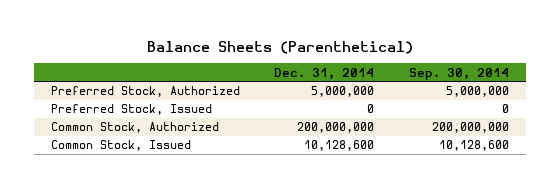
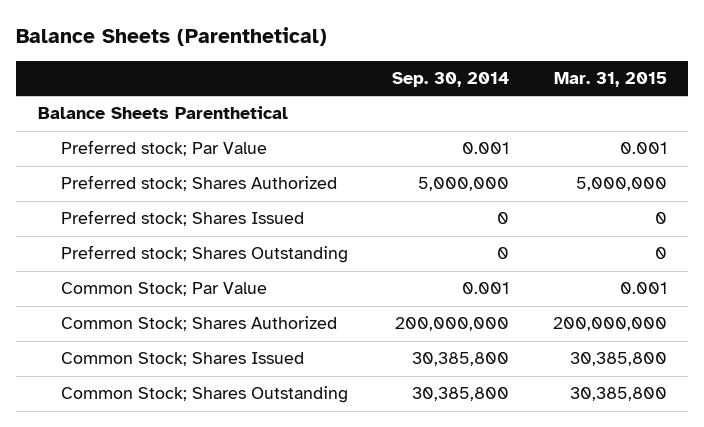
- | Dec. 31, 2014 | Sep. 30, 2014
+ | Sep. 30, 2014 | Mar. 31, 2015
- Preferred Stock, Authorized | 5,000,000 | 5,000,000
- Preferred Stock, Issued | 0 | 0
- Common Stock, Authorized | 200,000,000 | 200,000,000
- Common Stock, Issued | 10,128,600 | 10,128,600
+ Balance Sheets Parenthetical
+ Preferred stock; Par Value | 0.001 | 0.001
+ Preferred stock; Shares Authorized | 5,000,000 | 5,000,000
+ Preferred stock; Shares Issued | 0 | 0
+ Preferred stock; Shares Outstanding | 0 | 0
+ Common Stock; Par Value | 0.001 | 0.001
+ Common Stock; Shares Authorized | 200,000,000 | 200,000,000
+ Common Stock; Shares Issued | 30,385,800 | 30,385,800
+ Common Stock; Shares Outstanding | 30,385,800 | 30,385,800

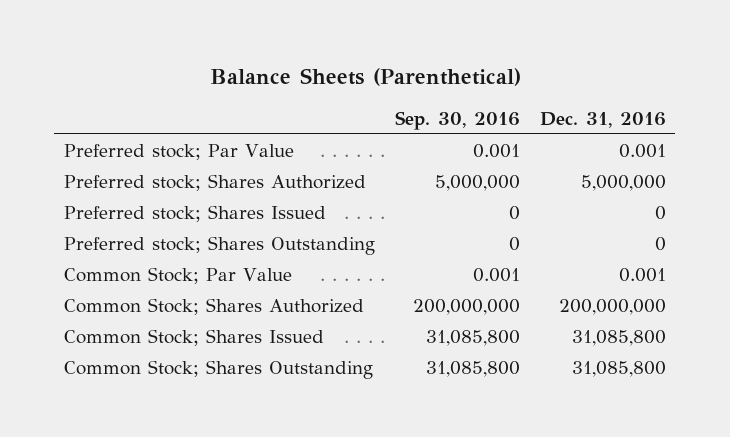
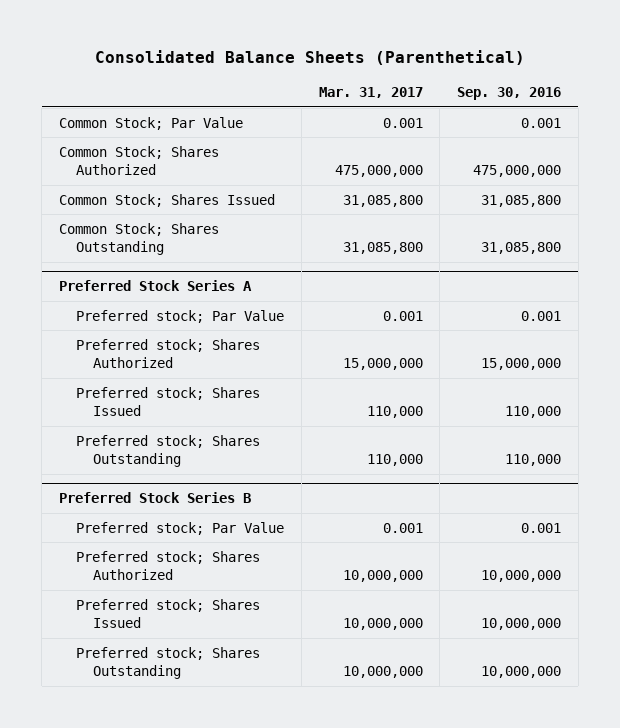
- Balance Sheets (Parenthetical)
+ Consolidated Balance Sheets (Parenthetical)
- | Sep. 30, 2016 | Dec. 31, 2016
+ | Mar. 31, 2017 | Sep. 30, 2016
- Preferred stock; Par Value | 0.001 | 0.001
- Preferred stock; Shares Authorized | 5,000,000 | 5,000,000
- Preferred stock; Shares Issued | 0 | 0
- Preferred stock; Shares Outstanding | 0 | 0
- Common Stock; Shares Authorized | 200,000,000 | 200,000,000
+ Common Stock; Shares Authorized | 475,000,000 | 475,000,000
+ Preferred Stock Series A
+ Preferred stock; Par Value | 0.001 | 0.001
+ Preferred stock; Shares Authorized | 15,000,000 | 15,000,000
+ Preferred stock; Shares Issued | 110,000 | 110,000
+ Preferred stock; Shares Outstanding | 110,000 | 110,000
+ Preferred Stock Series B
+ Preferred stock; Par Value | 0.001 | 0.001
+ Preferred stock; Shares Authorized | 10,000,000 | 10,000,000
+ Preferred stock; Shares Issued | 10,000,000 | 10,000,000
+ Preferred stock; Shares Outstanding | 10,000,000 | 10,000,000

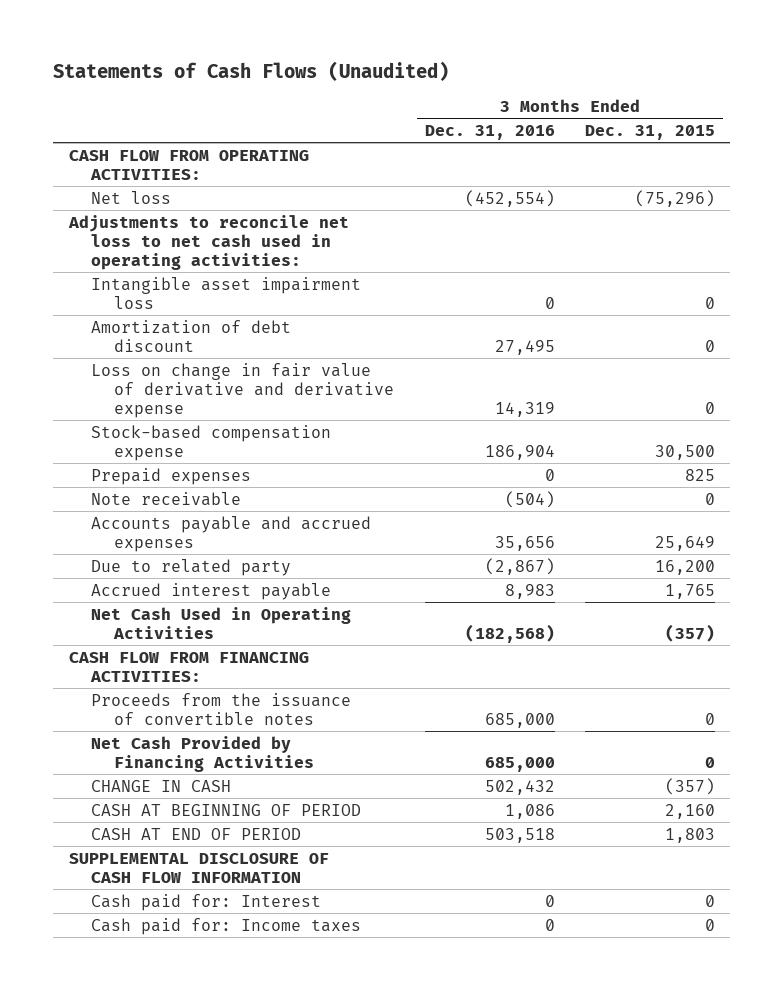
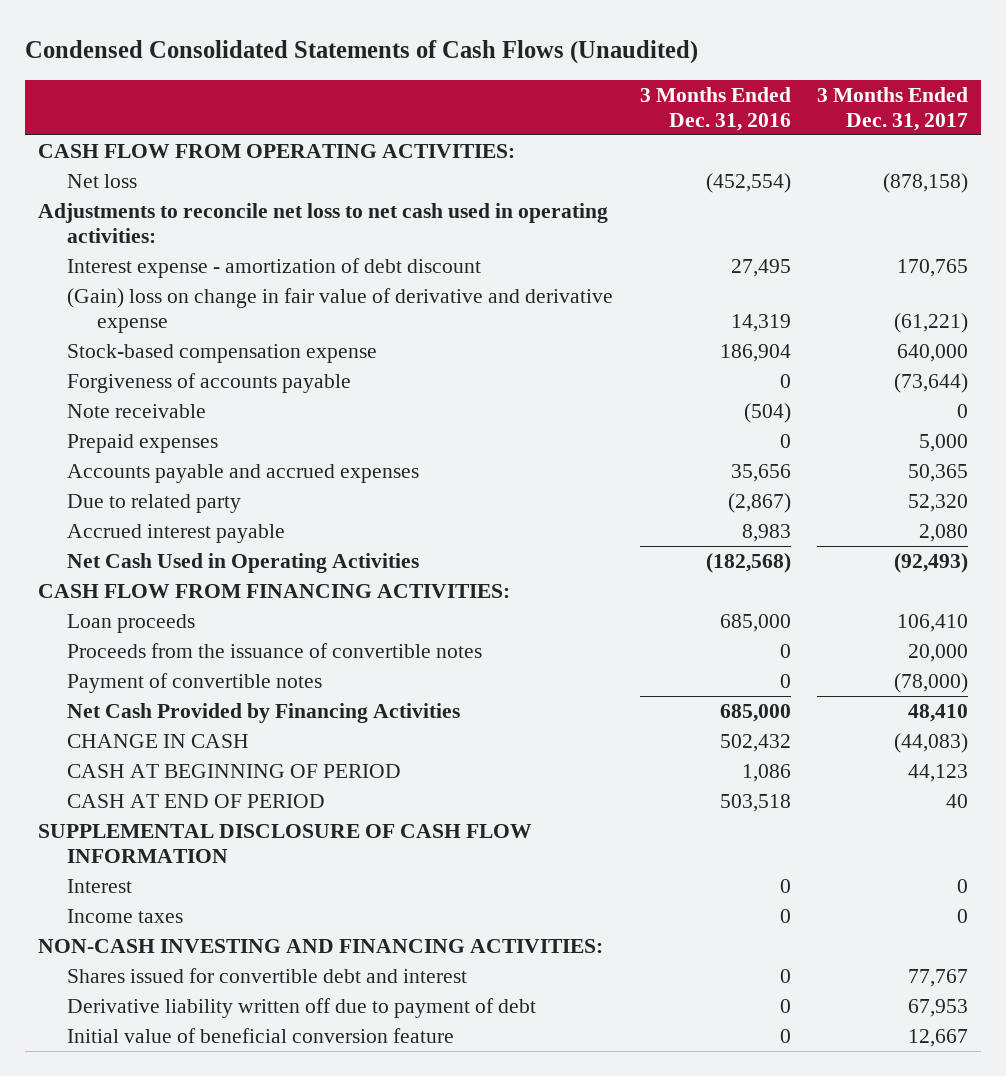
- Statements of Cash Flows (Unaudited)
+ Condensed Consolidated Statements of Cash Flows (Unaudited)
- | 3 Months Ended Dec. 31, 2016 | 3 Months Ended Dec. 31, 2015
+ | 3 Months Ended Dec. 31, 2016 | 3 Months Ended Dec. 31, 2017
- Intangible asset impairment loss | 0 | 0
- Amortization of debt discount | 27,495 | 0
- Loss on change in fair value of derivative and derivative expense | 14,319 | 0
+ Interest expense - amortization of debt discount | 27,495 | 170,765
+ (Gain) loss on change in fair value of derivative and derivative expense | 14,319 | (61,221)
+ Forgiveness of accounts payable | 0 | (73,644)
moved down: Prepaid expenses | 0 | 5,000
- Proceeds from the issuance of convertible notes | 685,000 | 0
+ Loan proceeds | 685,000 | 106,410
+ Proceeds from the issuance of convertible notes | 0 | 20,000
+ Payment of convertible notes | 0 | (78,000)
- Cash paid for: Interest | 0 | 0
- Cash paid for: Income taxes | 0 | 0
+ Interest | 0 | 0
+ Income taxes | 0 | 0
+ NON-CASH INVESTING AND FINANCING ACTIVITIES:
+ Shares issued for convertible debt and interest | 0 | 77,767
+ Derivative liability written off due to payment of debt | 0 | 67,953
+ Initial value of beneficial conversion feature | 0 | 12,667

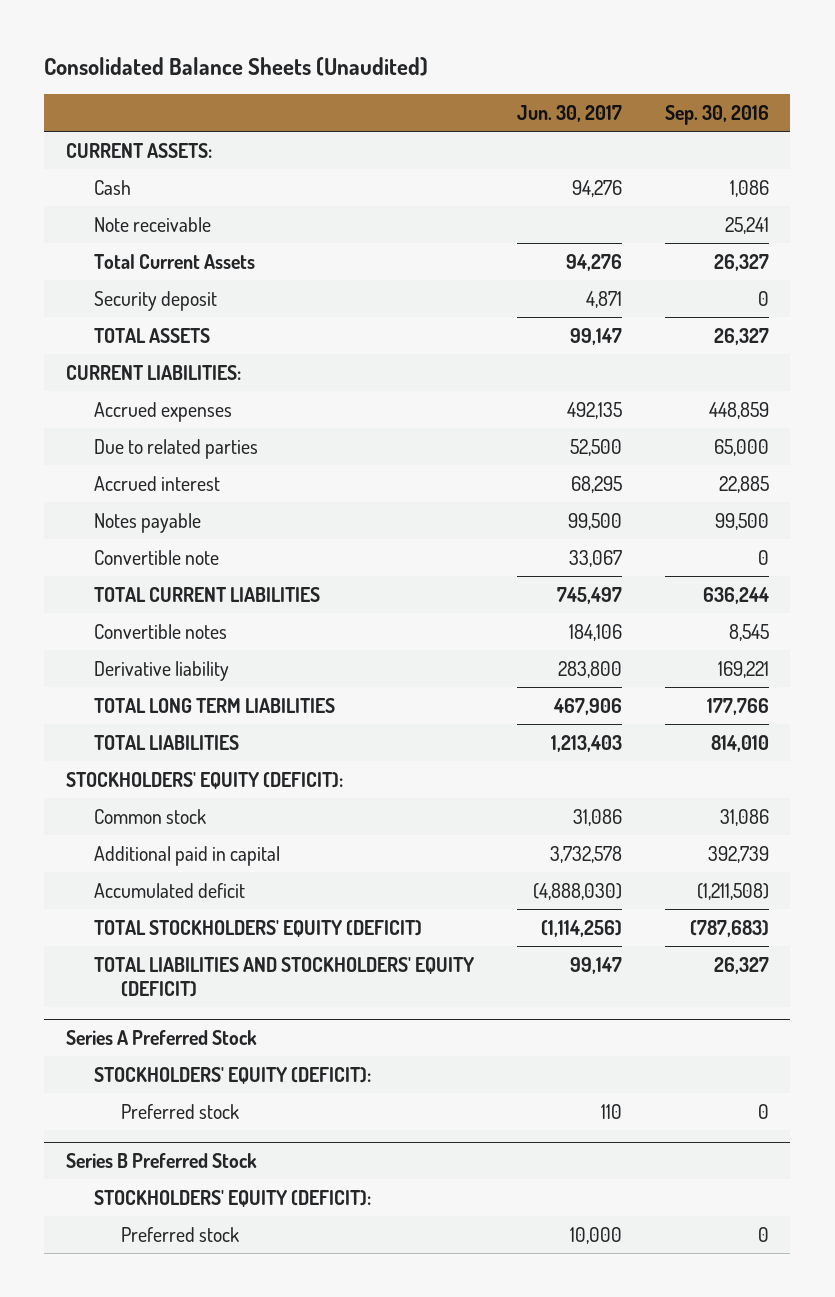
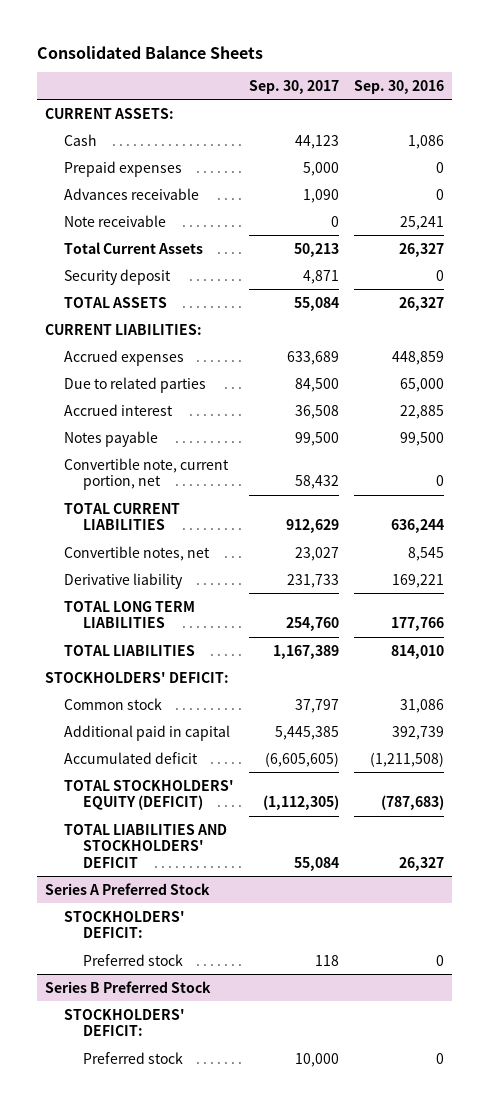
- Consolidated Balance Sheets (Unaudited)
+ Consolidated Balance Sheets
- | Jun. 30, 2017 | Sep. 30, 2016
+ | Sep. 30, 2017 | Sep. 30, 2016
+ Prepaid expenses | 5,000 | 0
+ Advances receivable | 1,090 | 0
- Convertible note | 33,067 | 0
+ Convertible note, current portion, net | 58,432 | 0
- Convertible notes | 184,106 | 8,545
+ Convertible notes, net | 23,027 | 8,545
- STOCKHOLDERS' EQUITY (DEFICIT):
+ STOCKHOLDERS' DEFICIT:
- TOTAL LIABILITIES AND STOCKHOLDERS' EQUITY (DEFICIT) | 99,147 | 26,327
+ TOTAL LIABILITIES AND STOCKHOLDERS' DEFICIT | 55,084 | 26,327
@ Series A Preferred Stock
- STOCKHOLDERS' EQUITY (DEFICIT):
+ STOCKHOLDERS' DEFICIT:
@ Series B Preferred Stock
- STOCKHOLDERS' EQUITY (DEFICIT):
+ STOCKHOLDERS' DEFICIT:

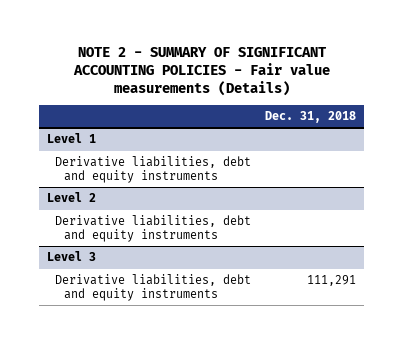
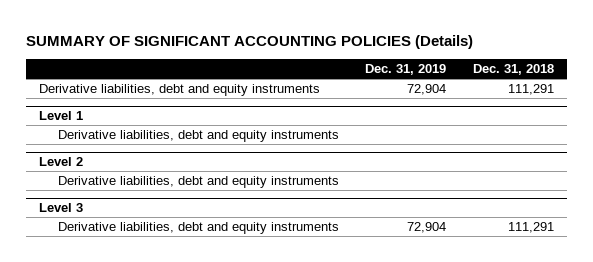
- NOTE 2 - SUMMARY OF SIGNIFICANT ACCOUNTING POLICIES - Fair value measurements (Details)
+ SUMMARY OF SIGNIFICANT ACCOUNTING POLICIES (Details)
- | Dec. 31, 2018
+ | Dec. 31, 2019 | Dec. 31, 2018
+ Derivative liabilities, debt and equity instruments | 72,904 | 111,291

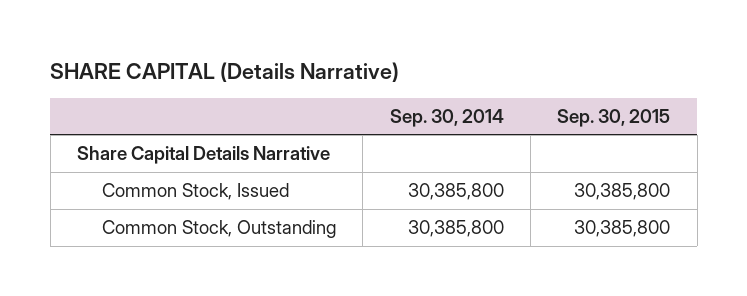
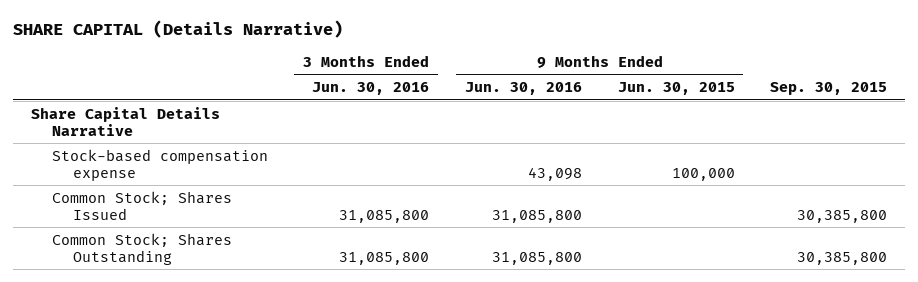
- | Sep. 30, 2014 | Sep. 30, 2015
+ | 3 Months Ended Jun. 30, 2016 | 9 Months Ended Jun. 30, 2016 | 9 Months Ended Jun. 30, 2015 | Sep. 30, 2015
- Common Stock, Issued | 30,385,800 | 30,385,800
- Common Stock, Outstanding | 30,385,800 | 30,385,800
+ Stock-based compensation expense | | 43,098 | 100,000 |
+ Common Stock; Shares Issued | 31,085,800 | 31,085,800 | | 30,385,800
+ Common Stock; Shares Outstanding | 31,085,800 | 31,085,800 | | 30,385,800

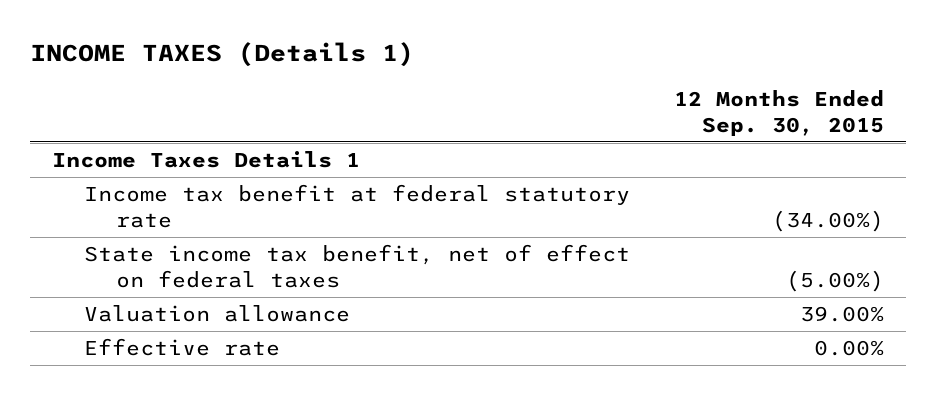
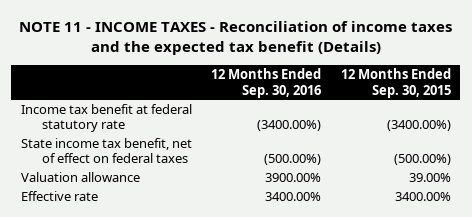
- INCOME TAXES (Details 1)
+ NOTE 11 - INCOME TAXES - Reconciliation of income taxes and the expected tax benefit (Details)
- | 12 Months Ended Sep. 30, 2015
+ | 12 Months Ended Sep. 30, 2016 | 12 Months Ended Sep. 30, 2015
- Income Taxes Details 1
- Income tax benefit at federal statutory rate | (34.00%)
- State income tax benefit, net of effect on federal taxes | (5.00%)
+ Income tax benefit at federal statutory rate | (3400.00%) | (3400.00%)
+ State income tax benefit, net of effect on federal taxes | (500.00%) | (500.00%)
- Effective rate | 0.00%
+ Effective rate | 3400.00% | 3400.00%

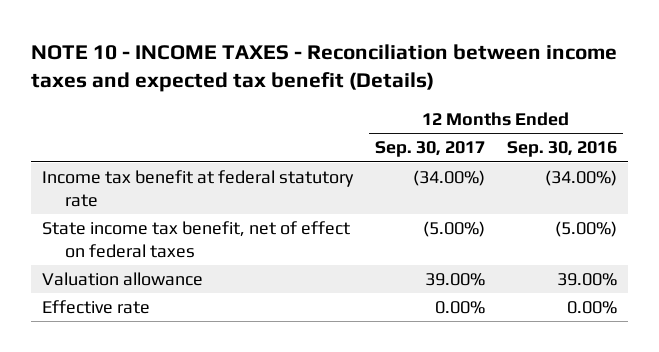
- NOTE 11 - INCOME TAXES - Reconciliation of income taxes and the expected tax benefit (Details)
+ NOTE 10 - INCOME TAXES - Reconciliation between income taxes and expected tax benefit (Details)
- | 12 Months Ended Sep. 30, 2016 | 12 Months Ended Sep. 30, 2015
+ | 12 Months Ended Sep. 30, 2017 | 12 Months Ended Sep. 30, 2016
- Income tax benefit at federal statutory rate | (3400.00%) | (3400.00%)
- State income tax benefit, net of effect on federal taxes | (500.00%) | (500.00%)
- Valuation allowance | 3900.00% | 39.00%
- Effective rate | 3400.00% | 3400.00%
+ Income tax benefit at federal statutory rate | (34.00%) | (34.00%)
+ State income tax benefit, net of effect on federal taxes | (5.00%) | (5.00%)
+ Valuation allowance | 39.00% | 39.00%
+ Effective rate | 0.00% | 0.00%

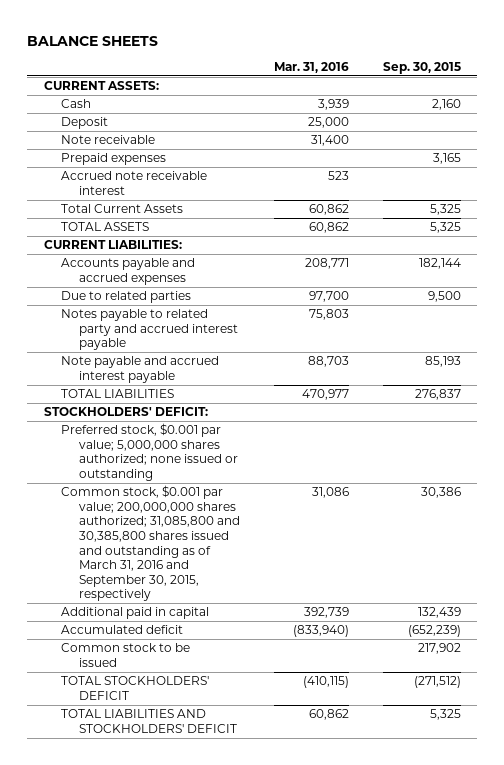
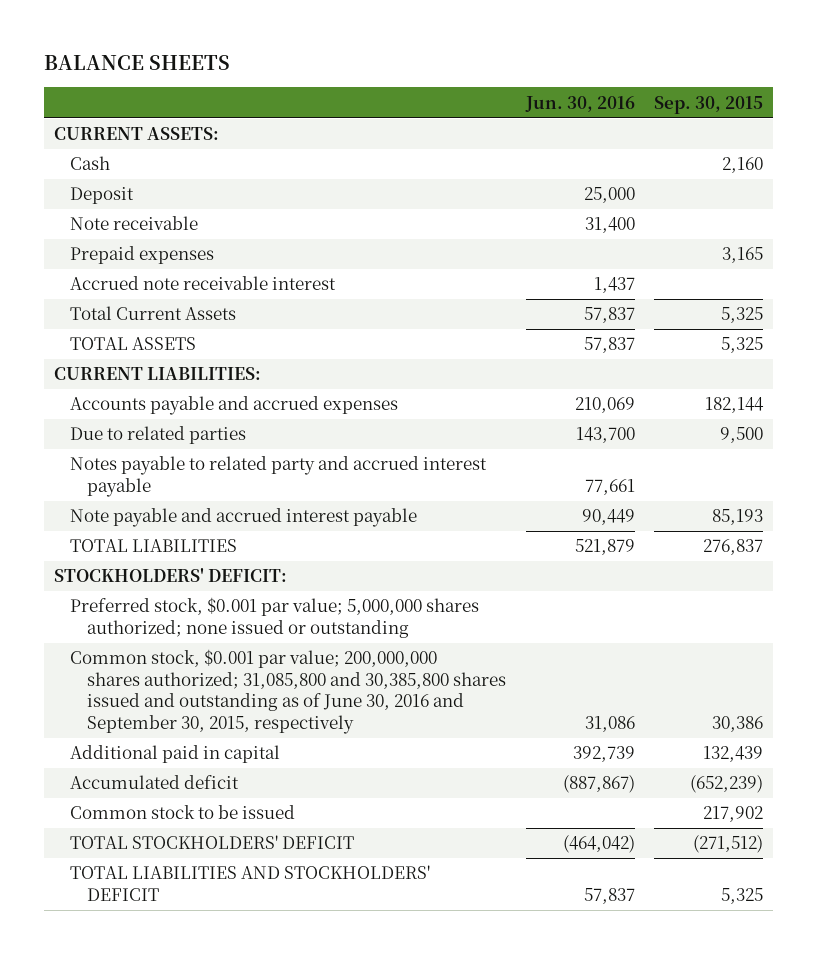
- | Mar. 31, 2016 | Sep. 30, 2015
+ | Jun. 30, 2016 | Sep. 30, 2015
- Common stock, $0.001 par value; 200,000,000 shares authorized; 31,085,800 and 30,385,800 shares issued and outstanding as of March 31, 2016 and September 30, 2015, respectively | 31,086 | 30,386
+ Common stock, $0.001 par value; 200,000,000 shares authorized; 31,085,800 and 30,385,800 shares issued and outstanding as of June 30, 2016 and September 30, 2015, respectively | 31,086 | 30,386

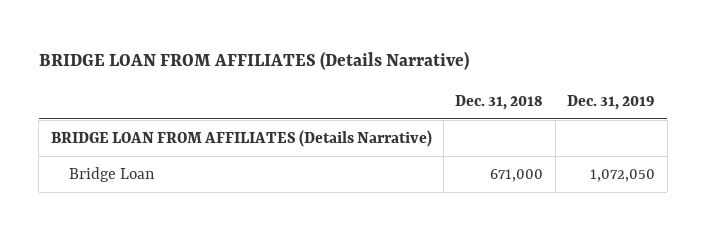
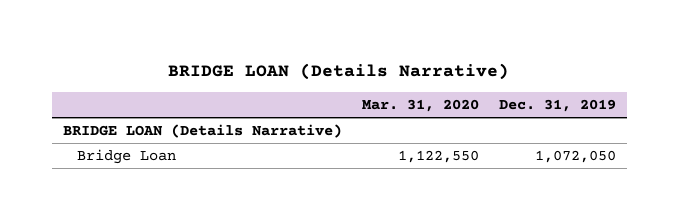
- BRIDGE LOAN FROM AFFILIATES (Details Narrative)
+ BRIDGE LOAN (Details Narrative)
- | Dec. 31, 2018 | Dec. 31, 2019
+ | Mar. 31, 2020 | Dec. 31, 2019
- BRIDGE LOAN FROM AFFILIATES (Details Narrative)
+ BRIDGE LOAN (Details Narrative)

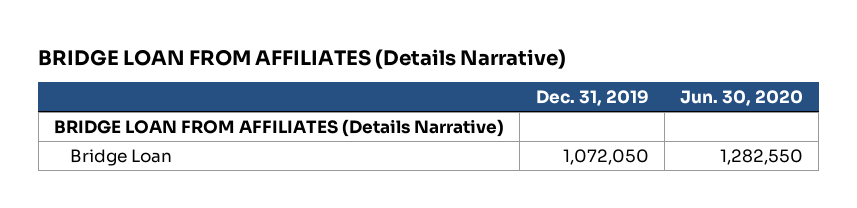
- BRIDGE LOAN (Details Narrative)
+ BRIDGE LOAN FROM AFFILIATES (Details Narrative)
- | Mar. 31, 2020 | Dec. 31, 2019
+ | Dec. 31, 2019 | Jun. 30, 2020
- BRIDGE LOAN (Details Narrative)
+ BRIDGE LOAN FROM AFFILIATES (Details Narrative)

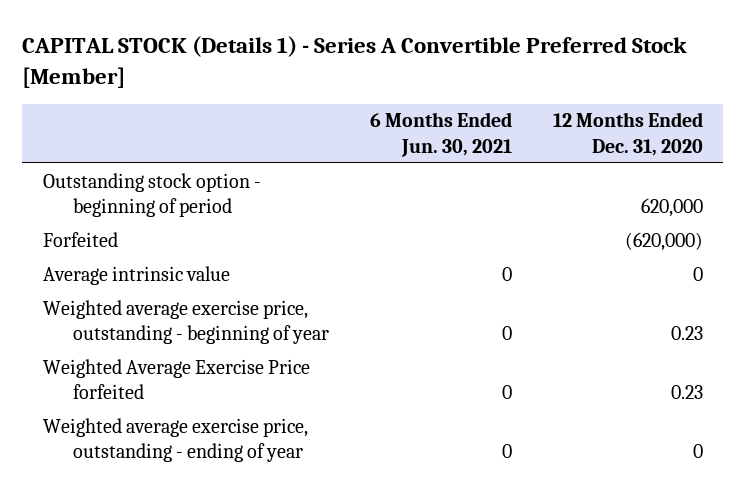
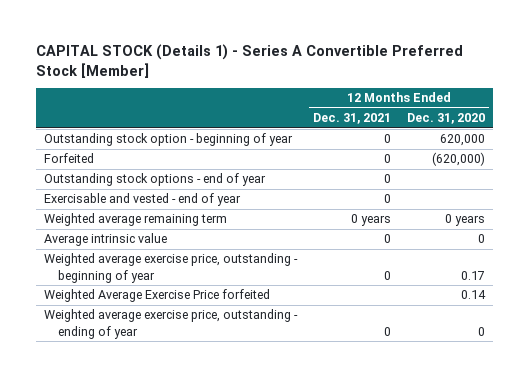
- | 6 Months Ended Jun. 30, 2021 | 12 Months Ended Dec. 31, 2020
+ | 12 Months Ended Dec. 31, 2021 | 12 Months Ended Dec. 31, 2020
- Outstanding stock option - beginning of period | | 620,000
+ Outstanding stock option - beginning of year | 0 | 620,000
+ Outstanding stock options - end of year | 0 |
+ Exercisable and vested - end of year | 0 |
+ Weighted average remaining term | 0 years | 0 years
- Weighted average exercise price, outstanding - beginning of year | 0 | 0.23
- Weighted Average Exercise Price forfeited | 0 | 0.23
+ Weighted average exercise price, outstanding - beginning of year | 0 | 0.17
+ Weighted Average Exercise Price forfeited | | 0.14

